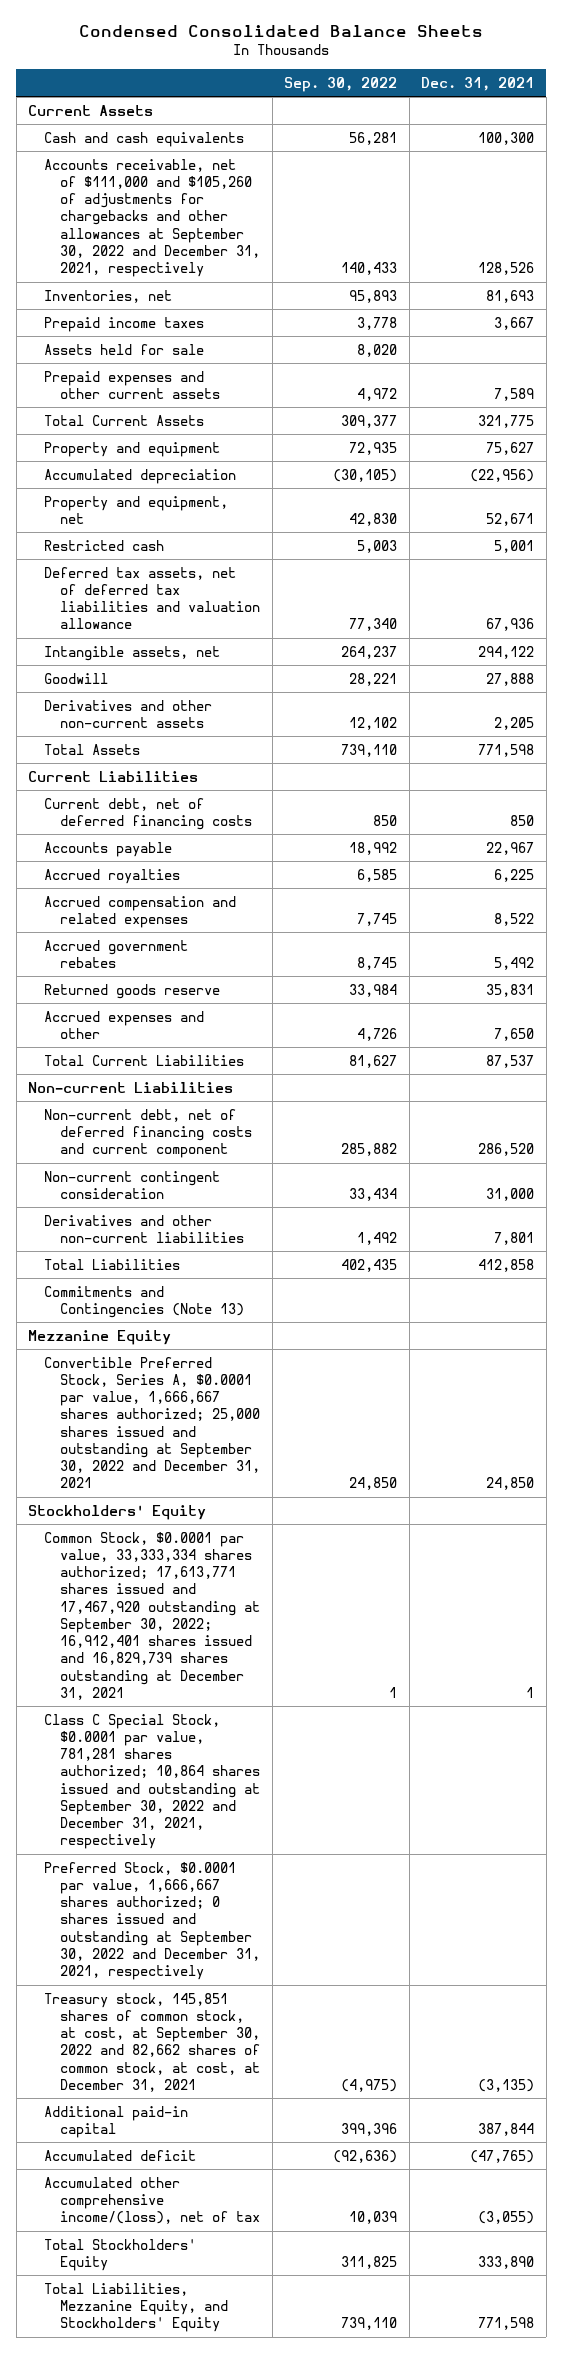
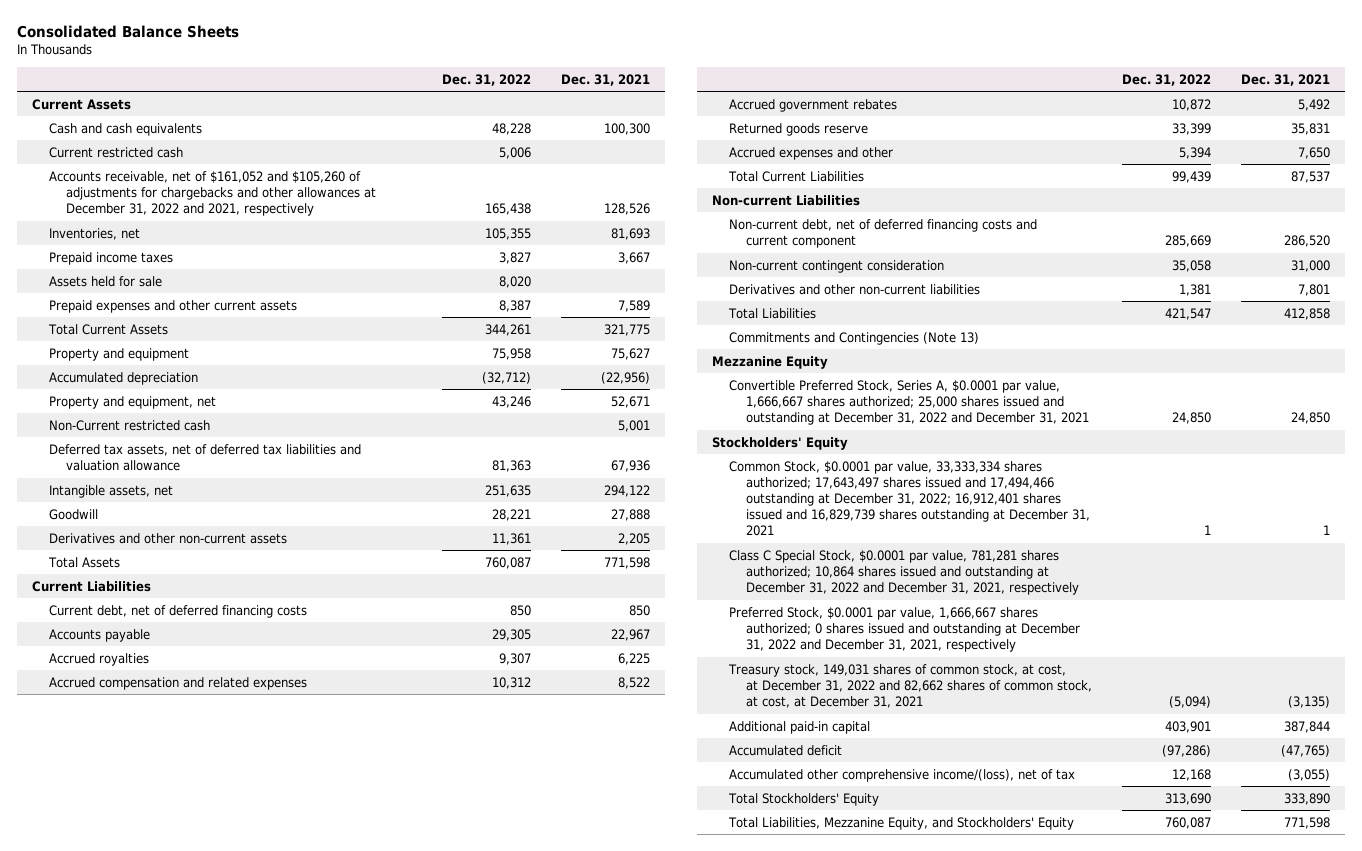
- Condensed Consolidated Balance Sheets
+ Consolidated Balance Sheets
- | Sep. 30, 2022 | Dec. 31, 2021
+ | Dec. 31, 2022 | Dec. 31, 2021
- Accounts receivable, net of $111,000 and $105,260 of adjustments for chargebacks and other allowances at September 30, 2022 and December 31, 2021, respectively | 140,433 | 128,526
+ Current restricted cash | 5,006 |
+ Accounts receivable, net of $161,052 and $105,260 of adjustments for chargebacks and other allowances at December 31, 2022 and 2021, respectively | 165,438 | 128,526
- Restricted cash | 5,003 | 5,001
+ Non-Current restricted cash | | 5,001
- Convertible Preferred Stock, Series A, $0.0001 par value, 1,666,667 shares authorized; 25,000 shares issued and outstanding at September 30, 2022 and December 31, 2021 | 24,850 | 24,850
+ Convertible Preferred Stock, Series A, $0.0001 par value, 1,666,667 shares authorized; 25,000 shares issued and outstanding at December 31, 2022 and December 31, 2021 | 24,850 | 24,850
- Common Stock, $0.0001 par value, 33,333,334 shares authorized; 17,613,771 shares issued and 17,467,920 outstanding at September 30, 2022; 16,912,401 shares issued and 16,829,739 shares outstanding at December 31, 2021 | 1 | 1
- Class C Special Stock, $0.0001 par value, 781,281 shares authorized; 10,864 shares issued and outstanding at September 30, 2022 and December 31, 2021, respectively
- Preferred Stock, $0.0001 par value, 1,666,667 shares authorized; 0 shares issued and outstanding at September 30, 2022 and December 31, 2021, respectively
- Treasury stock, 145,851 shares of common stock, at cost, at September 30, 2022 and 82,662 shares of common stock, at cost, at December 31, 2021 | (4,975) | (3,135)
+ Common Stock, $0.0001 par value, 33,333,334 shares authorized; 17,643,497 shares issued and 17,494,466 outstanding at December 31, 2022; 16,912,401 shares issued and 16,829,739 shares outstanding at December 31, 2021 | 1 | 1
+ Class C Special Stock, $0.0001 par value, 781,281 shares authorized; 10,864 shares issued and outstanding at December 31, 2022 and December 31, 2021, respectively
+ Preferred Stock, $0.0001 par value, 1,666,667 shares authorized; 0 shares issued and outstanding at December 31, 2022 and December 31, 2021, respectively
+ Treasury stock, 149,031 shares of common stock, at cost, at December 31, 2022 and 82,662 shares of common stock, at cost, at December 31, 2021 | (5,094) | (3,135)

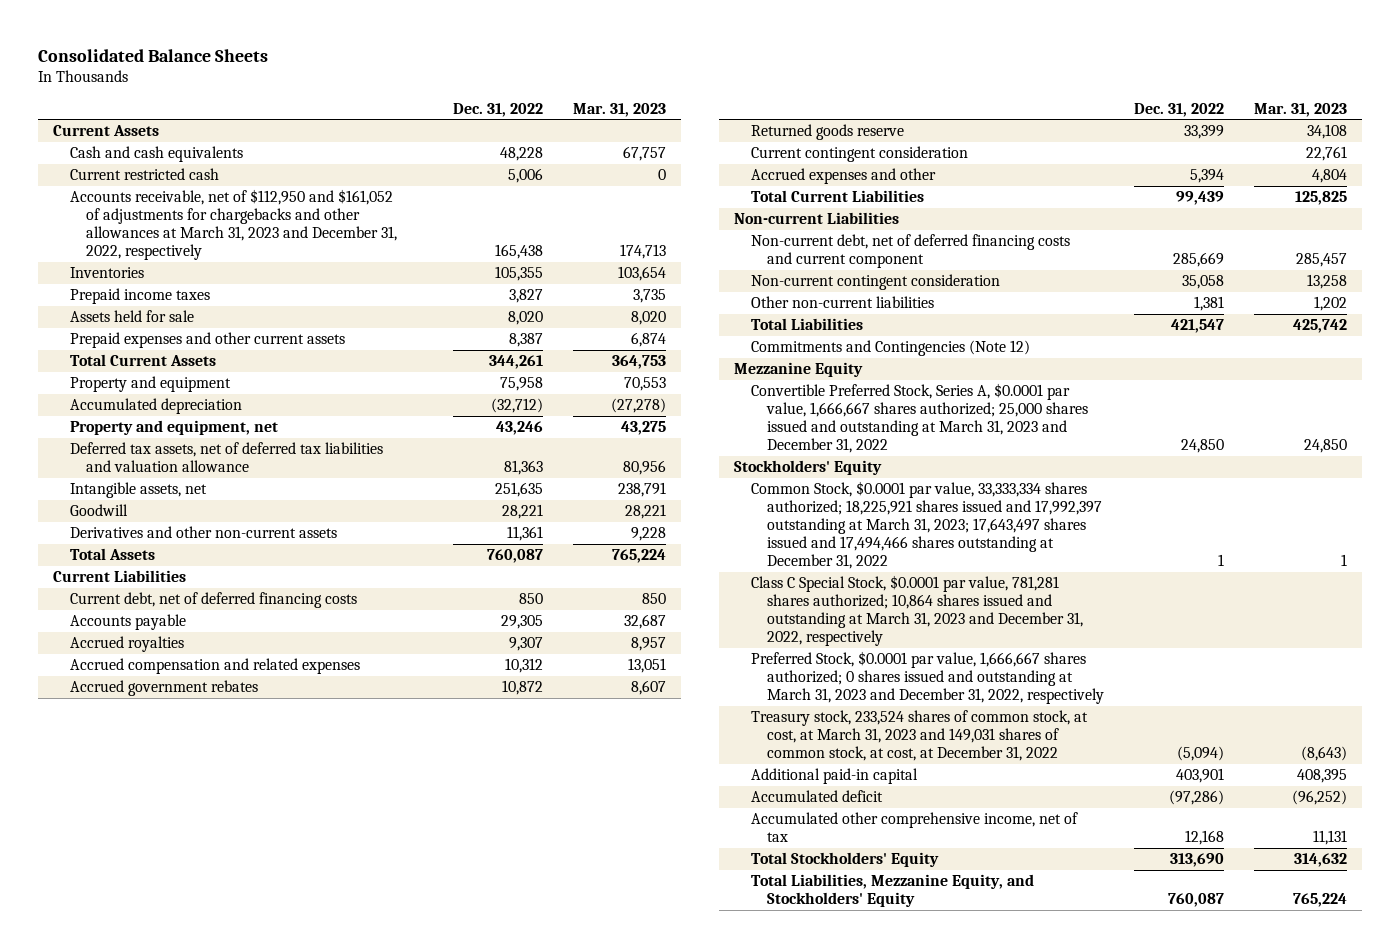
- | Dec. 31, 2022 | Dec. 31, 2021
+ | Dec. 31, 2022 | Mar. 31, 2023
- Accounts receivable, net of $161,052 and $105,260 of adjustments for chargebacks and other allowances at December 31, 2022 and 2021, respectively | 165,438 | 128,526
- Inventories, net | 105,355 | 81,693
+ Accounts receivable, net of $112,950 and $161,052 of adjustments for chargebacks and other allowances at March 31, 2023 and December 31, 2022, respectively | 165,438 | 174,713
+ Inventories | 105,355 | 103,654
- Non-Current restricted cash | | 5,001
+ Current contingent consideration | | 22,761
- Derivatives and other non-current liabilities | 1,381 | 7,801
+ Other non-current liabilities | 1,381 | 1,202
- Commitments and Contingencies (Note 13)
+ Commitments and Contingencies (Note 12)
- Convertible Preferred Stock, Series A, $0.0001 par value, 1,666,667 shares authorized; 25,000 shares issued and outstanding at December 31, 2022 and December 31, 2021 | 24,850 | 24,850
+ Convertible Preferred Stock, Series A, $0.0001 par value, 1,666,667 shares authorized; 25,000 shares issued and outstanding at March 31, 2023 and December 31, 2022 | 24,850 | 24,850
- Common Stock, $0.0001 par value, 33,333,334 shares authorized; 17,643,497 shares issued and 17,494,466 outstanding at December 31, 2022; 16,912,401 shares issued and 16,829,739 shares outstanding at December 31, 2021 | 1 | 1
- Class C Special Stock, $0.0001 par value, 781,281 shares authorized; 10,864 shares issued and outstanding at December 31, 2022 and December 31, 2021, respectively
- Preferred Stock, $0.0001 par value, 1,666,667 shares authorized; 0 shares issued and outstanding at December 31, 2022 and December 31, 2021, respectively
- Treasury stock, 149,031 shares of common stock, at cost, at December 31, 2022 and 82,662 shares of common stock, at cost, at December 31, 2021 | (5,094) | (3,135)
+ Common Stock, $0.0001 par value, 33,333,334 shares authorized; 18,225,921 shares issued and 17,992,397 outstanding at March 31, 2023; 17,643,497 shares issued and 17,494,466 shares outstanding at December 31, 2022 | 1 | 1
+ Class C Special Stock, $0.0001 par value, 781,281 shares authorized; 10,864 shares issued and outstanding at March 31, 2023 and December 31, 2022, respectively
+ Preferred Stock, $0.0001 par value, 1,666,667 shares authorized; 0 shares issued and outstanding at March 31, 2023 and December 31, 2022, respectively
+ Treasury stock, 233,524 shares of common stock, at cost, at March 31, 2023 and 149,031 shares of common stock, at cost, at December 31, 2022 | (5,094) | (8,643)
- Accumulated other comprehensive income/(loss), net of tax | 12,168 | (3,055)
+ Accumulated other comprehensive income, net of tax | 12,168 | 11,131

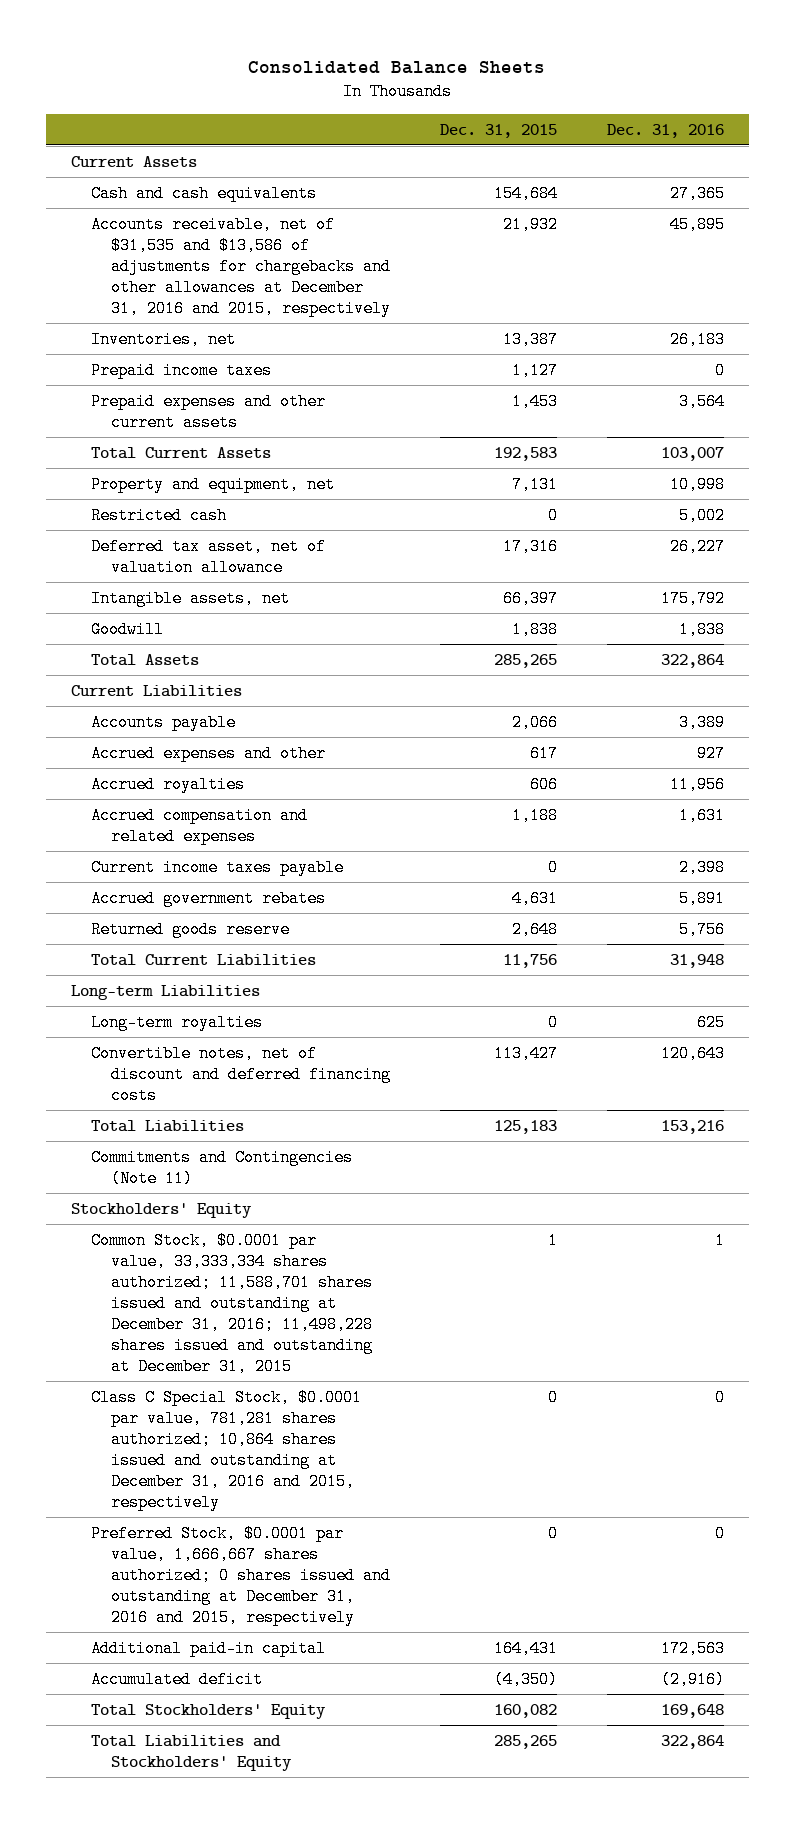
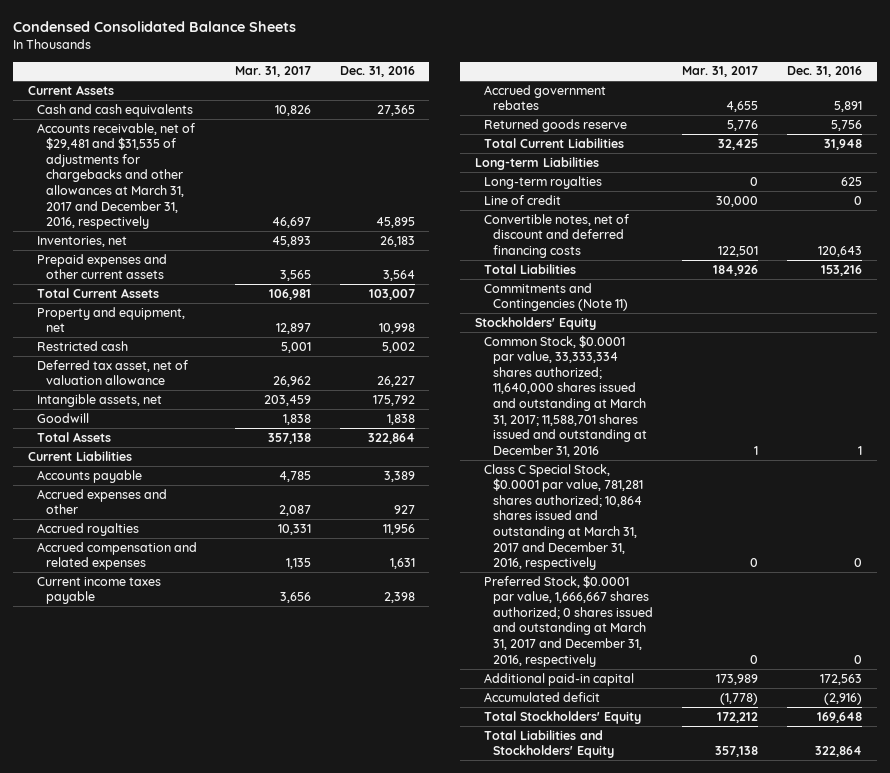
- Consolidated Balance Sheets
+ Condensed Consolidated Balance Sheets
- | Dec. 31, 2015 | Dec. 31, 2016
+ | Mar. 31, 2017 | Dec. 31, 2016
- Accounts receivable, net of $31,535 and $13,586 of adjustments for chargebacks and other allowances at December 31, 2016 and 2015, respectively | 21,932 | 45,895
+ Accounts receivable, net of $29,481 and $31,535 of adjustments for chargebacks and other allowances at March 31, 2017 and December 31, 2016, respectively | 46,697 | 45,895
- Prepaid income taxes | 1,127 | 0
+ Line of credit | 30,000 | 0
- Common Stock, $0.0001 par value, 33,333,334 shares authorized; 11,588,701 shares issued and outstanding at December 31, 2016; 11,498,228 shares issued and outstanding at December 31, 2015 | 1 | 1
- Class C Special Stock, $0.0001 par value, 781,281 shares authorized; 10,864 shares issued and outstanding at December 31, 2016 and 2015, respectively | 0 | 0
- Preferred Stock, $0.0001 par value, 1,666,667 shares authorized; 0 shares issued and outstanding at December 31, 2016 and 2015, respectively | 0 | 0
+ Common Stock, $0.0001 par value, 33,333,334 shares authorized; 11,640,000 shares issued and outstanding at March 31, 2017; 11,588,701 shares issued and outstanding at December 31, 2016 | 1 | 1
+ Class C Special Stock, $0.0001 par value, 781,281 shares authorized; 10,864 shares issued and outstanding at March 31, 2017 and December 31, 2016, respectively | 0 | 0
+ Preferred Stock, $0.0001 par value, 1,666,667 shares authorized; 0 shares issued and outstanding at March 31, 2017 and December 31, 2016, respectively | 0 | 0

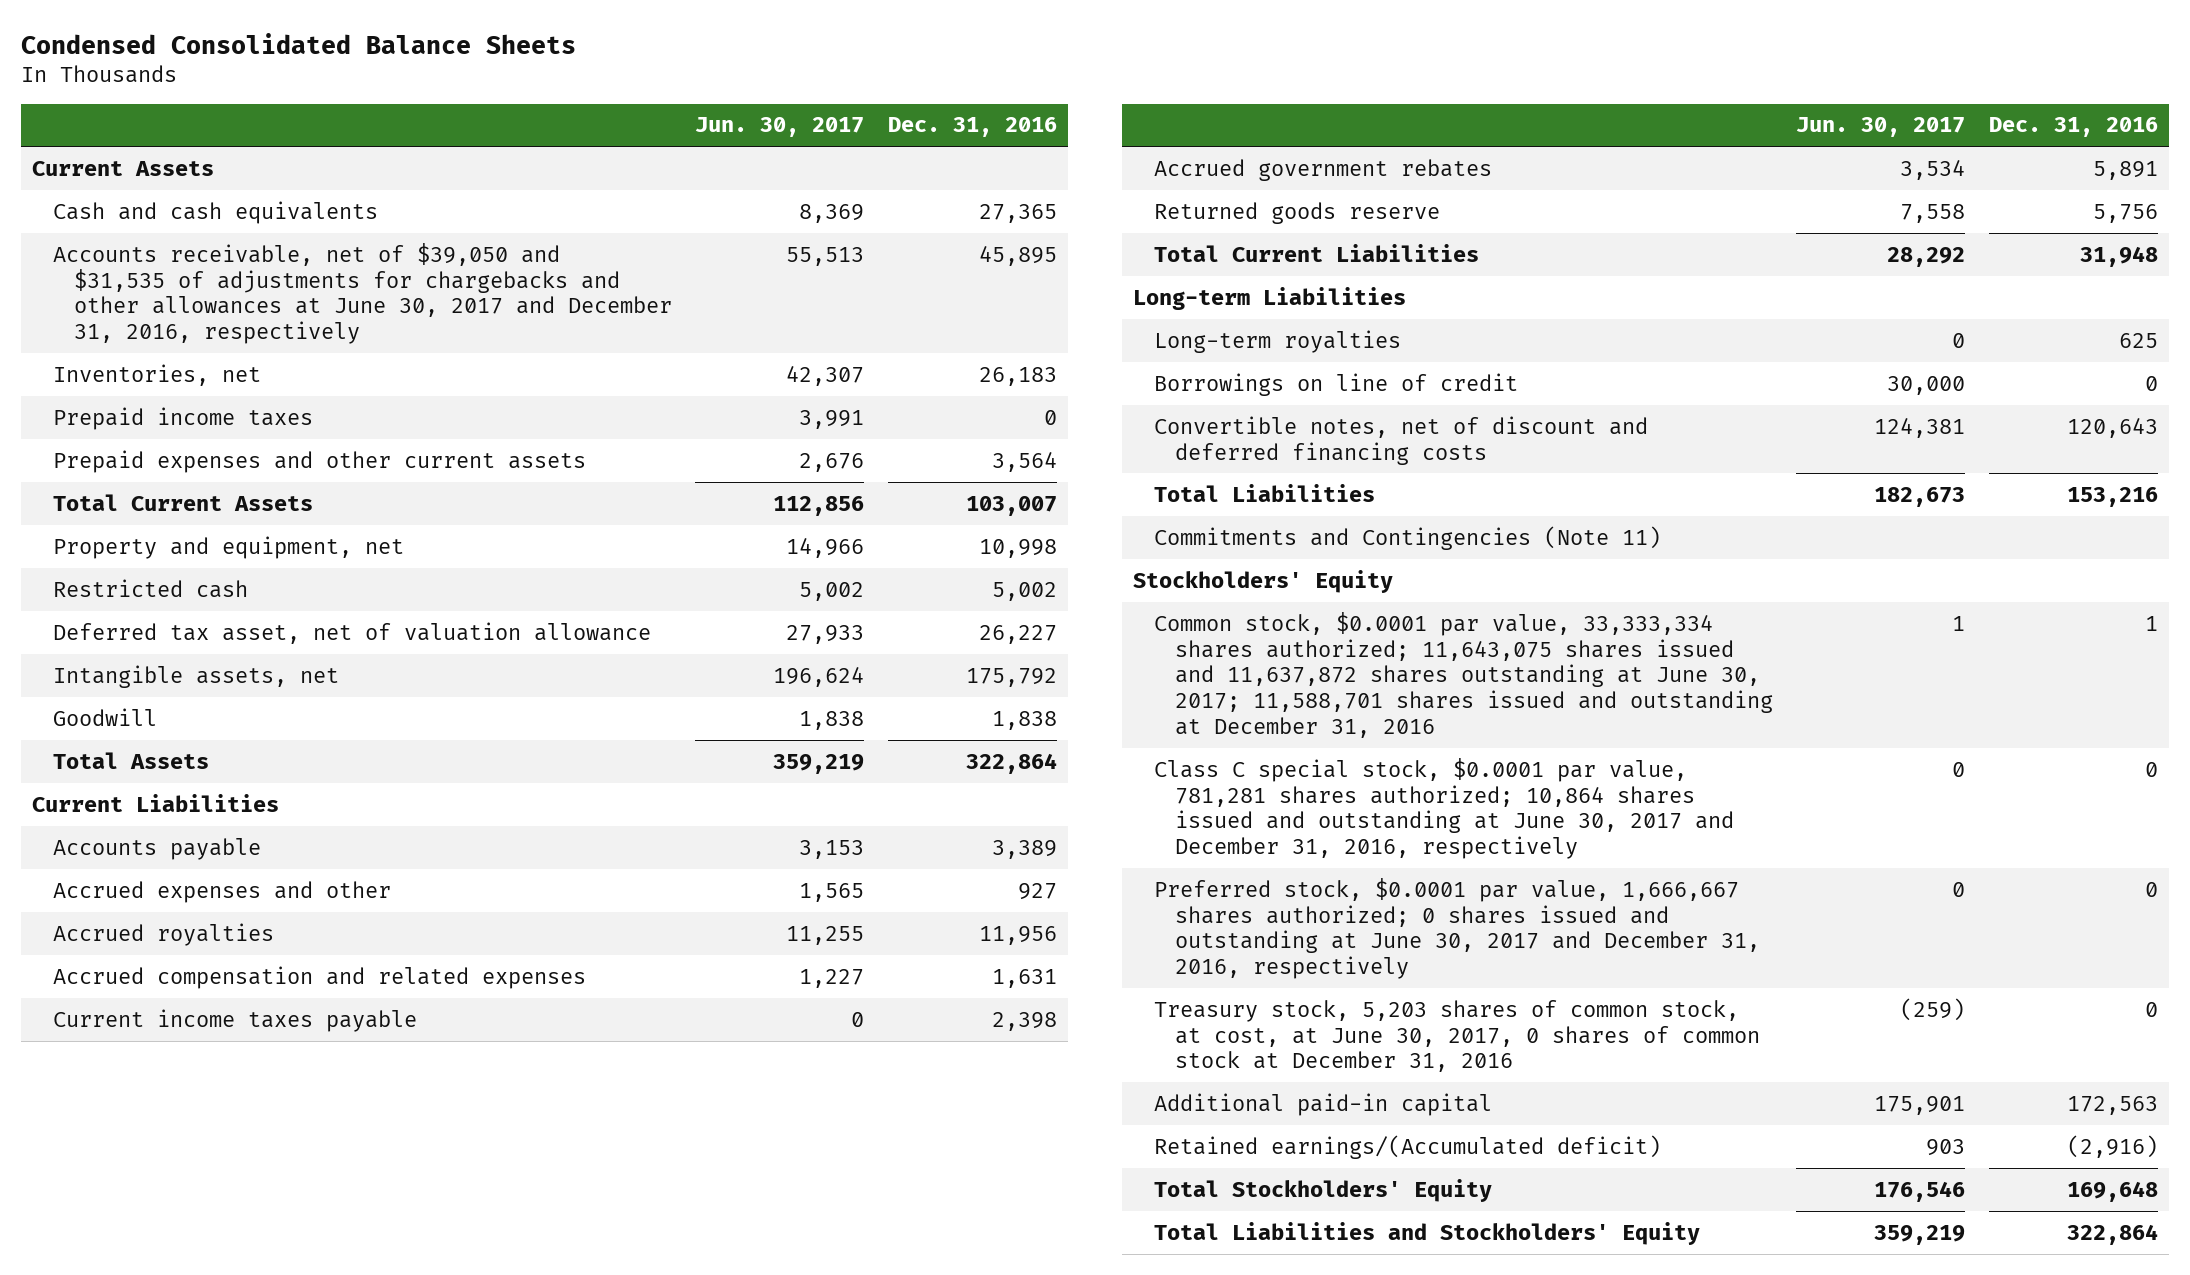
- | Mar. 31, 2017 | Dec. 31, 2016
+ | Jun. 30, 2017 | Dec. 31, 2016
- Accounts receivable, net of $29,481 and $31,535 of adjustments for chargebacks and other allowances at March 31, 2017 and December 31, 2016, respectively | 46,697 | 45,895
+ Accounts receivable, net of $39,050 and $31,535 of adjustments for chargebacks and other allowances at June 30, 2017 and December 31, 2016, respectively | 55,513 | 45,895
+ Prepaid income taxes | 3,991 | 0
- Line of credit | 30,000 | 0
+ Borrowings on line of credit | 30,000 | 0
- Common Stock, $0.0001 par value, 33,333,334 shares authorized; 11,640,000 shares issued and outstanding at March 31, 2017; 11,588,701 shares issued and outstanding at December 31, 2016 | 1 | 1
- Class C Special Stock, $0.0001 par value, 781,281 shares authorized; 10,864 shares issued and outstanding at March 31, 2017 and December 31, 2016, respectively | 0 | 0
- Preferred Stock, $0.0001 par value, 1,666,667 shares authorized; 0 shares issued and outstanding at March 31, 2017 and December 31, 2016, respectively | 0 | 0
+ Common stock, $0.0001 par value, 33,333,334 shares authorized; 11,643,075 shares issued and 11,637,872 shares outstanding at June 30, 2017; 11,588,701 shares issued and outstanding at December 31, 2016 | 1 | 1
+ Class C special stock, $0.0001 par value, 781,281 shares authorized; 10,864 shares issued and outstanding at June 30, 2017 and December 31, 2016, respectively | 0 | 0
+ Preferred stock, $0.0001 par value, 1,666,667 shares authorized; 0 shares issued and outstanding at June 30, 2017 and December 31, 2016, respectively | 0 | 0
+ Treasury stock, 5,203 shares of common stock, at cost, at June 30, 2017, 0 shares of common stock at December 31, 2016 | (259) | 0
- Accumulated deficit | (1,778) | (2,916)
+ Retained earnings/(Accumulated deficit) | 903 | (2,916)

